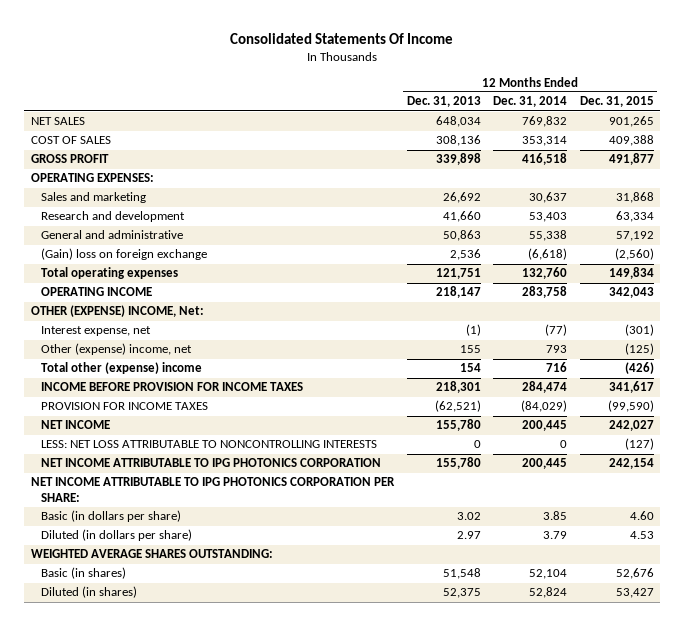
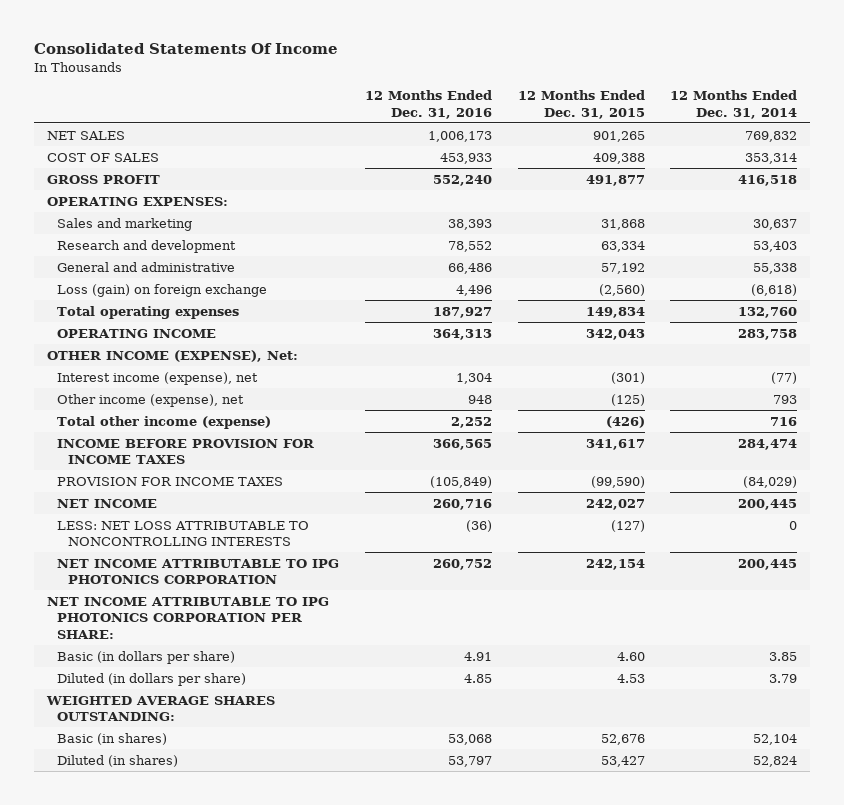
- | 12 Months Ended Dec. 31, 2013 | 12 Months Ended Dec. 31, 2014 | 12 Months Ended Dec. 31, 2015
+ | 12 Months Ended Dec. 31, 2016 | 12 Months Ended Dec. 31, 2015 | 12 Months Ended Dec. 31, 2014
- (Gain) loss on foreign exchange | 2,536 | (6,618) | (2,560)
+ Loss (gain) on foreign exchange | 4,496 | (2,560) | (6,618)
- OTHER (EXPENSE) INCOME, Net:
- Interest expense, net | (1) | (77) | (301)
- Other (expense) income, net | 155 | 793 | (125)
- Total other (expense) income | 154 | 716 | (426)
+ OTHER INCOME (EXPENSE), Net:
+ Interest income (expense), net | 1,304 | (301) | (77)
+ Other income (expense), net | 948 | (125) | 793
+ Total other income (expense) | 2,252 | (426) | 716

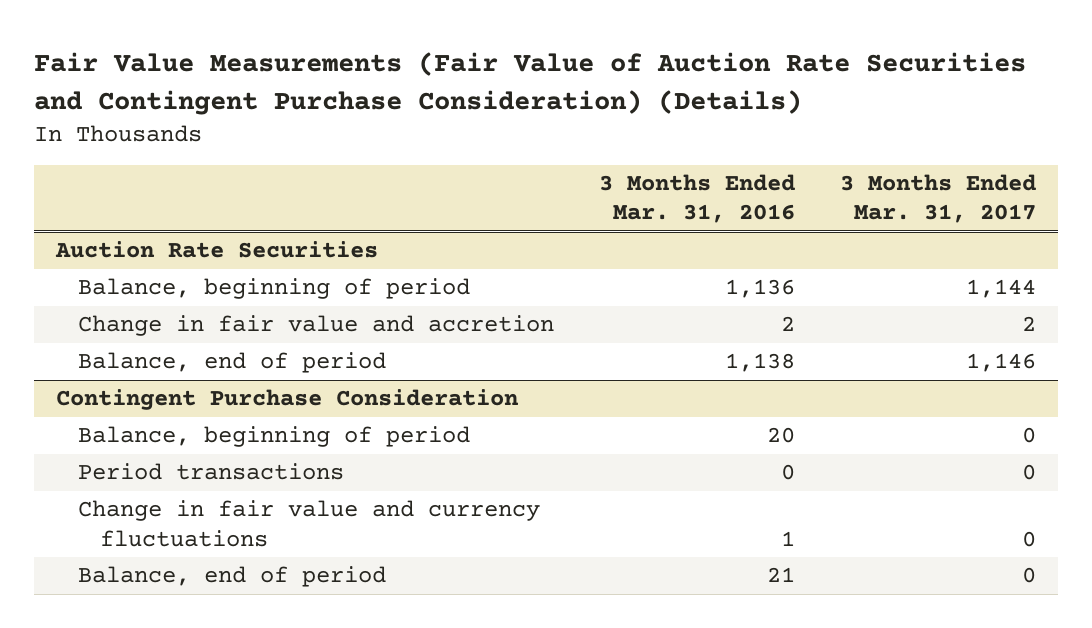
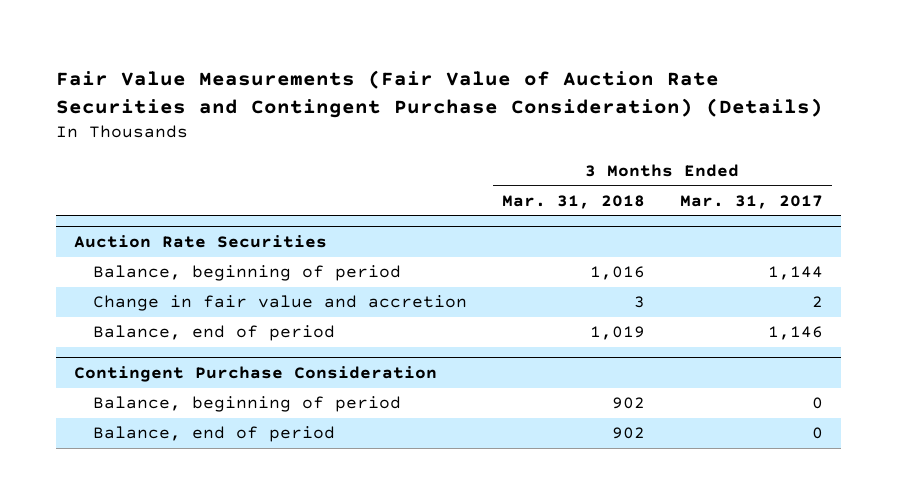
- | 3 Months Ended Mar. 31, 2016 | 3 Months Ended Mar. 31, 2017
+ | 3 Months Ended Mar. 31, 2018 | 3 Months Ended Mar. 31, 2017
@ Contingent Purchase Consideration
- Period transactions | 0 | 0
- Change in fair value and currency fluctuations | 1 | 0

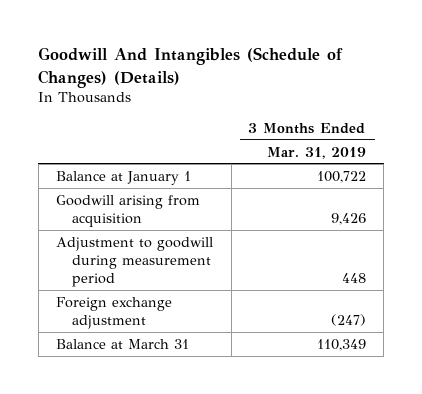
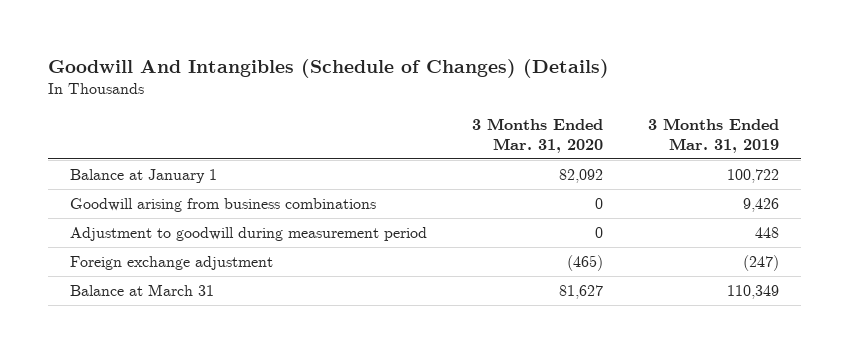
- | 3 Months Ended Mar. 31, 2019
+ | 3 Months Ended Mar. 31, 2020 | 3 Months Ended Mar. 31, 2019
- Goodwill arising from acquisition | 9,426
+ Goodwill arising from business combinations | 0 | 9,426

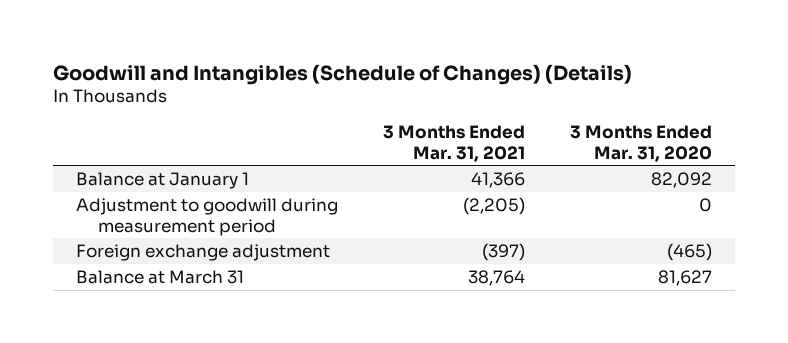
- Goodwill And Intangibles (Schedule of Changes) (Details)
+ Goodwill and Intangibles (Schedule of Changes) (Details)
- | 3 Months Ended Mar. 31, 2020 | 3 Months Ended Mar. 31, 2019
+ | 3 Months Ended Mar. 31, 2021 | 3 Months Ended Mar. 31, 2020
- Goodwill arising from business combinations | 0 | 9,426

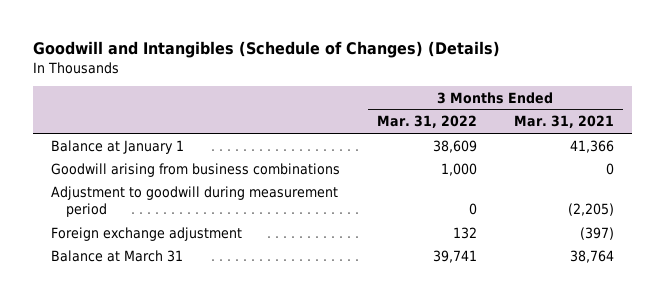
- | 3 Months Ended Mar. 31, 2021 | 3 Months Ended Mar. 31, 2020
+ | 3 Months Ended Mar. 31, 2022 | 3 Months Ended Mar. 31, 2021
+ Goodwill arising from business combinations | 1,000 | 0

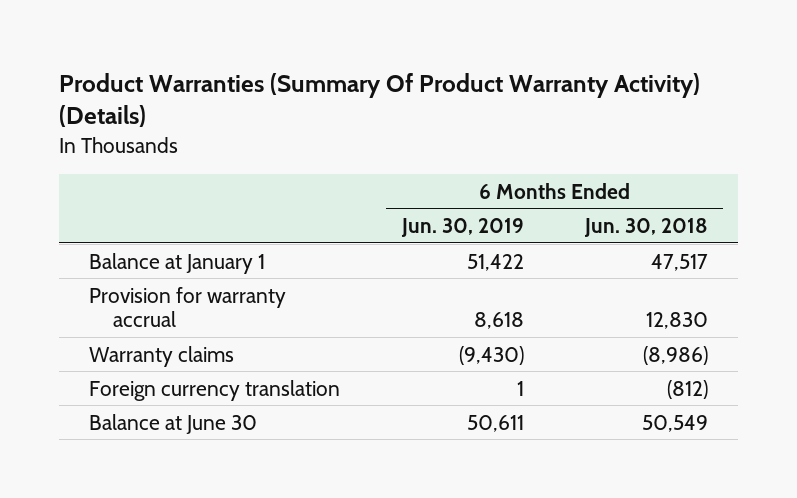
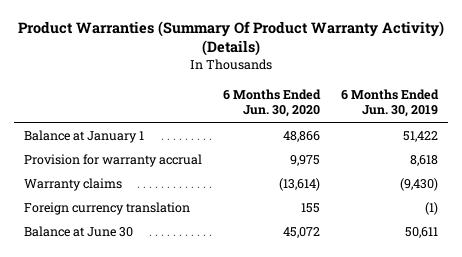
- | 6 Months Ended Jun. 30, 2019 | 6 Months Ended Jun. 30, 2018
+ | 6 Months Ended Jun. 30, 2020 | 6 Months Ended Jun. 30, 2019
- Foreign currency translation | 1 | (812)
+ Foreign currency translation | 155 | (1)

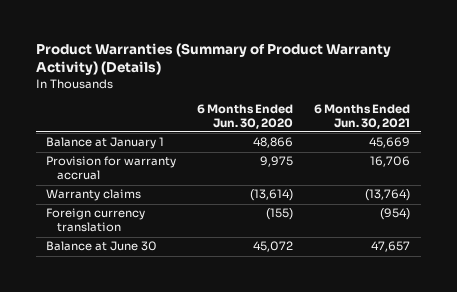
- Product Warranties (Summary Of Product Warranty Activity) (Details)
+ Product Warranties (Summary of Product Warranty Activity) (Details)
- | 6 Months Ended Jun. 30, 2020 | 6 Months Ended Jun. 30, 2019
+ | 6 Months Ended Jun. 30, 2020 | 6 Months Ended Jun. 30, 2021
- Foreign currency translation | 155 | (1)
+ Foreign currency translation | (155) | (954)

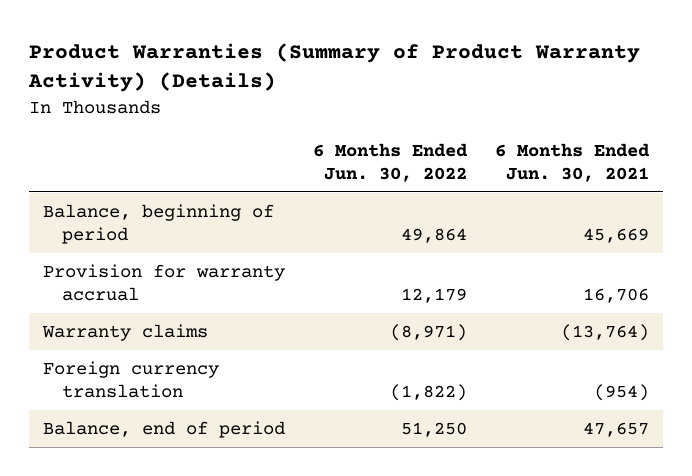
- | 6 Months Ended Jun. 30, 2020 | 6 Months Ended Jun. 30, 2021
+ | 6 Months Ended Jun. 30, 2022 | 6 Months Ended Jun. 30, 2021
- Balance at January 1 | 48,866 | 45,669
+ Balance, beginning of period | 49,864 | 45,669
- Balance at June 30 | 45,072 | 47,657
+ Balance, end of period | 51,250 | 47,657

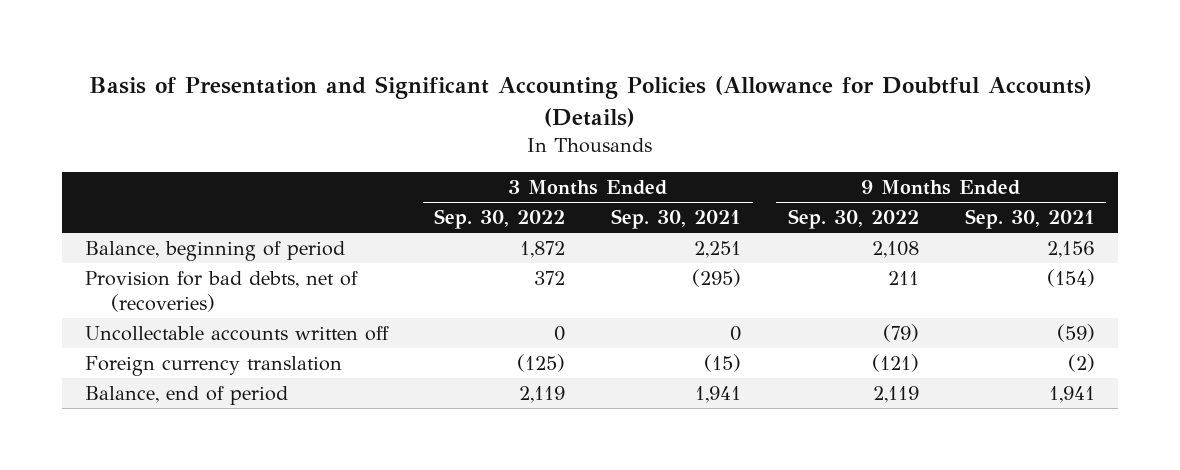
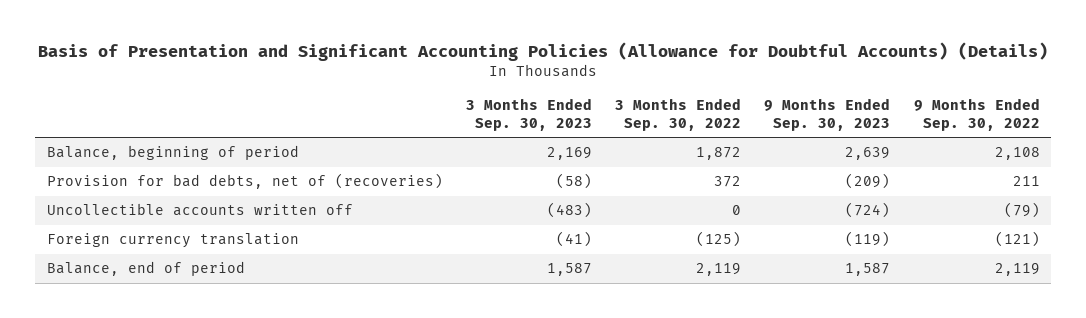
- | 3 Months Ended Sep. 30, 2022 | 3 Months Ended Sep. 30, 2021 | 9 Months Ended Sep. 30, 2022 | 9 Months Ended Sep. 30, 2021
+ | 3 Months Ended Sep. 30, 2023 | 3 Months Ended Sep. 30, 2022 | 9 Months Ended Sep. 30, 2023 | 9 Months Ended Sep. 30, 2022
- Uncollectable accounts written off | 0 | 0 | (79) | (59)
+ Uncollectible accounts written off | (483) | 0 | (724) | (79)

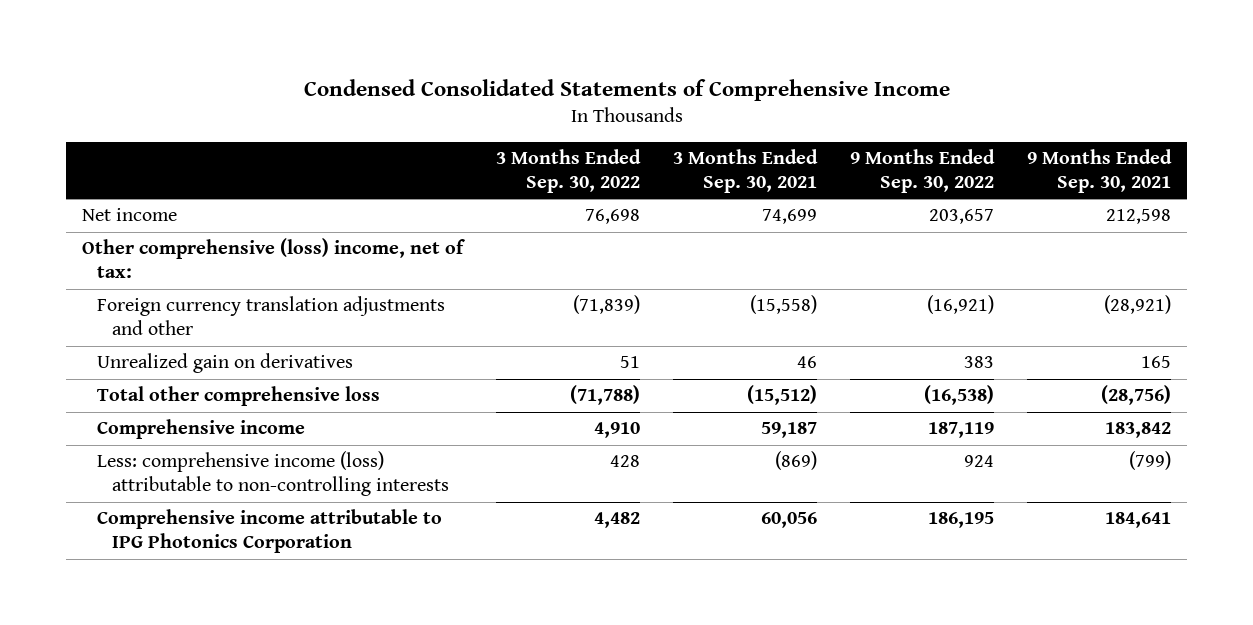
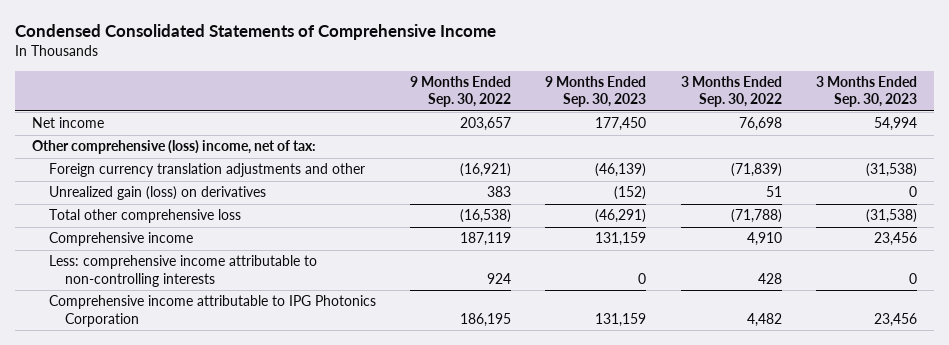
- | 3 Months Ended Sep. 30, 2022 | 3 Months Ended Sep. 30, 2021 | 9 Months Ended Sep. 30, 2022 | 9 Months Ended Sep. 30, 2021
+ | 9 Months Ended Sep. 30, 2022 | 9 Months Ended Sep. 30, 2023 | 3 Months Ended Sep. 30, 2022 | 3 Months Ended Sep. 30, 2023
- Unrealized gain on derivatives | 51 | 46 | 383 | 165
+ Unrealized gain (loss) on derivatives | 383 | (152) | 51 | 0
- Less: comprehensive income (loss) attributable to non-controlling interests | 428 | (869) | 924 | (799)
+ Less: comprehensive income attributable to non-controlling interests | 924 | 0 | 428 | 0

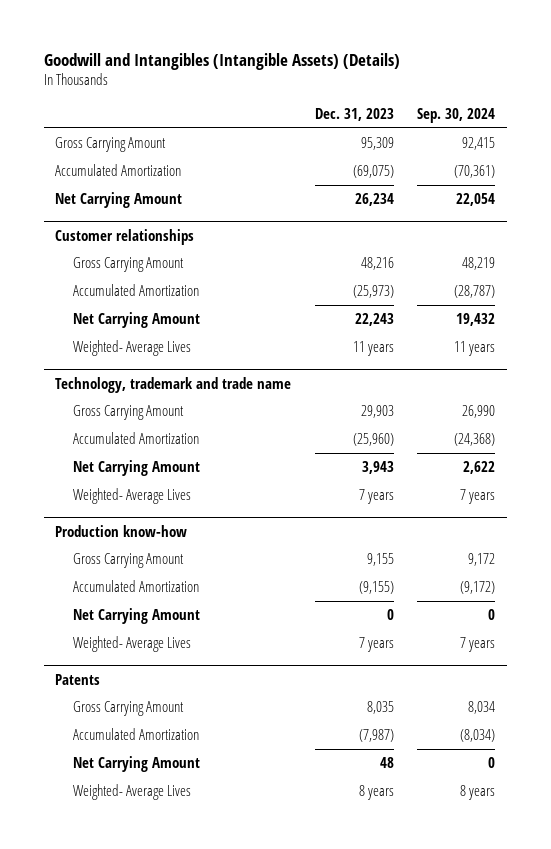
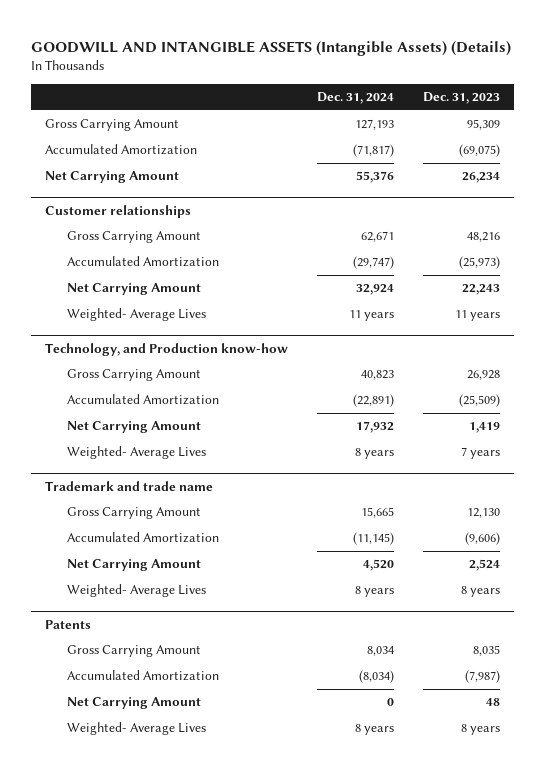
- Goodwill and Intangibles (Intangible Assets) (Details)
+ GOODWILL AND INTANGIBLE ASSETS (Intangible Assets) (Details)
- | Dec. 31, 2023 | Sep. 30, 2024
+ | Dec. 31, 2024 | Dec. 31, 2023
- Technology, trademark and trade name
- Gross Carrying Amount | 29,903 | 26,990
- Accumulated Amortization | (25,960) | (24,368)
- Net Carrying Amount | 3,943 | 2,622
- Weighted- Average Lives | 7 years | 7 years
- Production know-how
- Gross Carrying Amount | 9,155 | 9,172
- Accumulated Amortization | (9,155) | (9,172)
- Net Carrying Amount | 0 | 0
+ Technology, and Production know-how
+ Gross Carrying Amount | 40,823 | 26,928
+ Accumulated Amortization | (22,891) | (25,509)
+ Net Carrying Amount | 17,932 | 1,419
+ Trademark and trade name
+ Gross Carrying Amount | 15,665 | 12,130
+ Accumulated Amortization | (11,145) | (9,606)
+ Net Carrying Amount | 4,520 | 2,524
+ Weighted- Average Lives | 8 years | 8 years

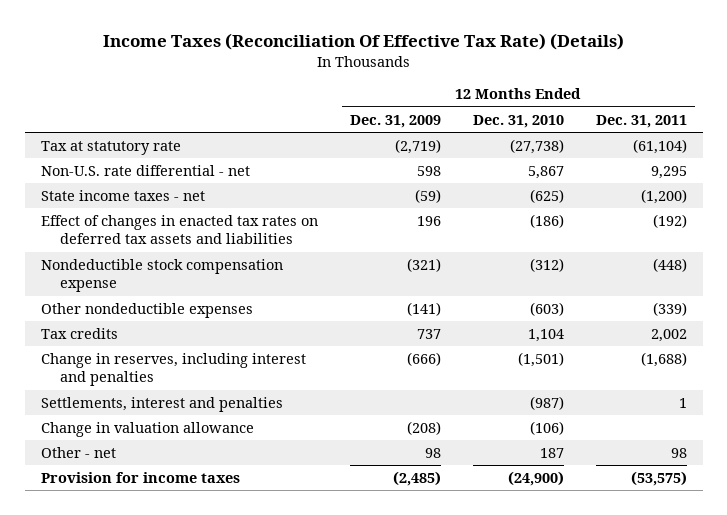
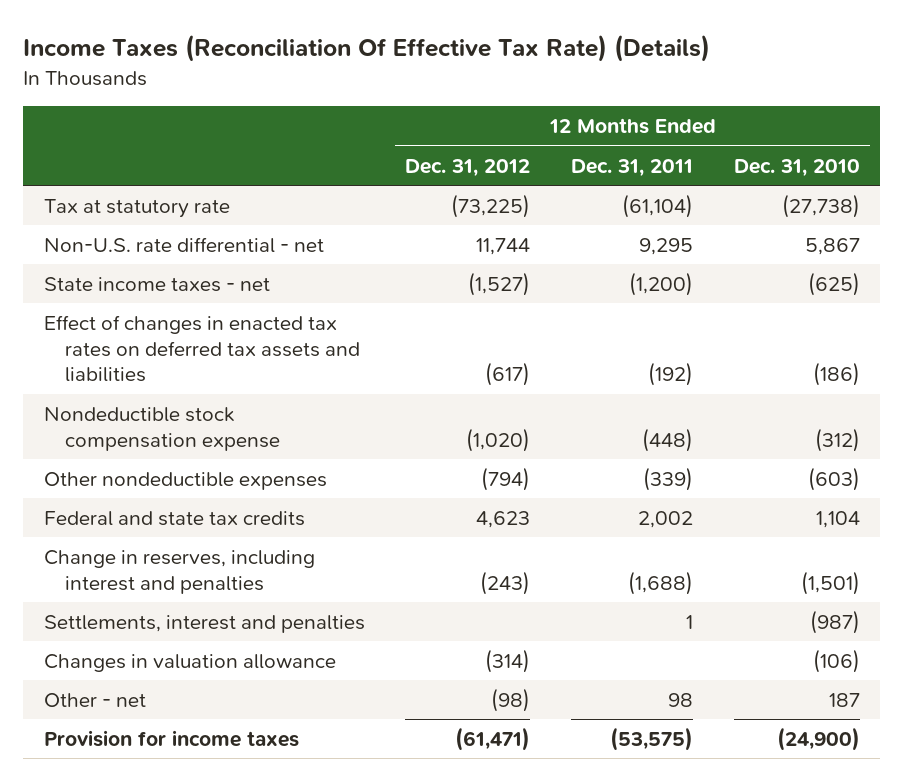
- | 12 Months Ended Dec. 31, 2009 | 12 Months Ended Dec. 31, 2010 | 12 Months Ended Dec. 31, 2011
+ | 12 Months Ended Dec. 31, 2012 | 12 Months Ended Dec. 31, 2011 | 12 Months Ended Dec. 31, 2010
- Tax credits | 737 | 1,104 | 2,002
+ Federal and state tax credits | 4,623 | 2,002 | 1,104
- Change in valuation allowance | (208) | (106) |
+ Changes in valuation allowance | (314) | | (106)

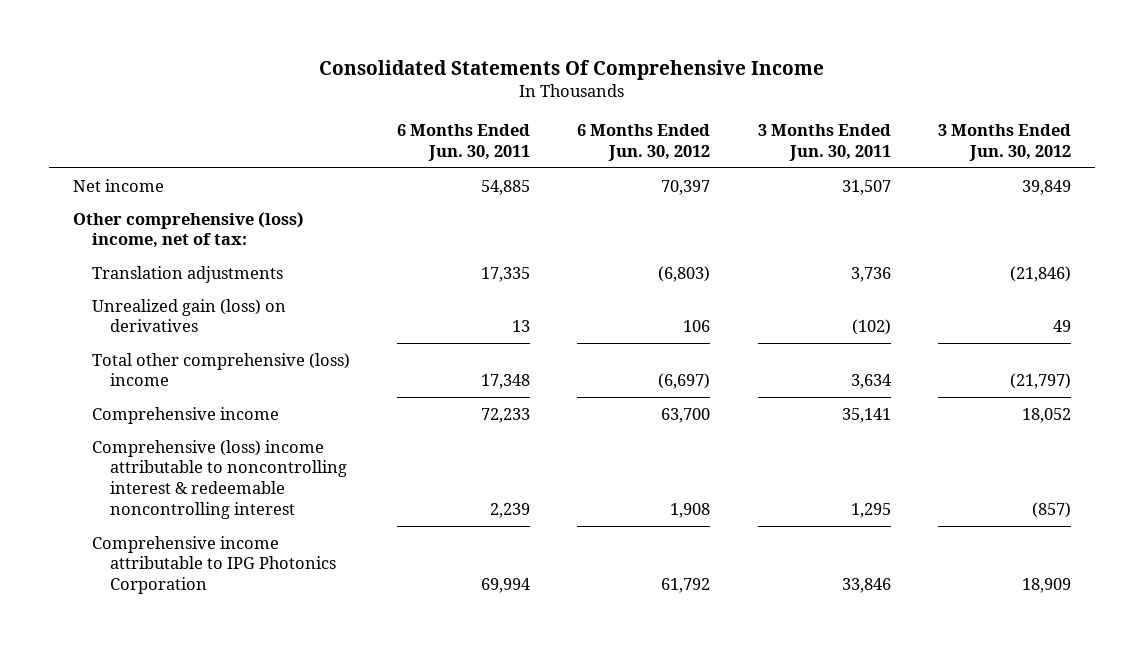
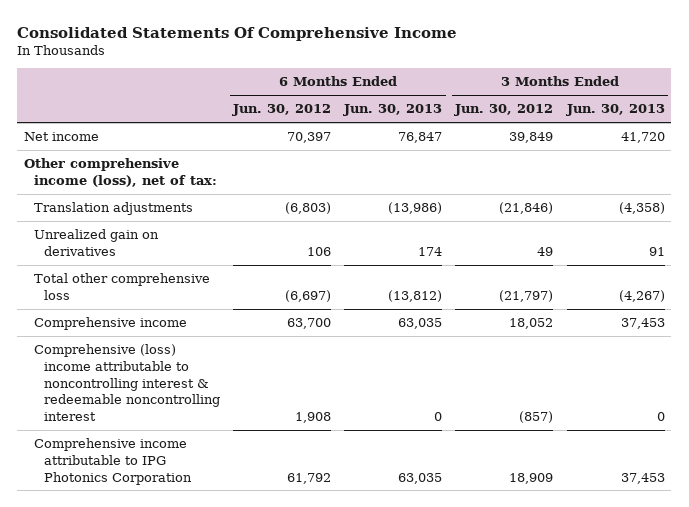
- | 6 Months Ended Jun. 30, 2011 | 6 Months Ended Jun. 30, 2012 | 3 Months Ended Jun. 30, 2011 | 3 Months Ended Jun. 30, 2012
+ | 6 Months Ended Jun. 30, 2012 | 6 Months Ended Jun. 30, 2013 | 3 Months Ended Jun. 30, 2012 | 3 Months Ended Jun. 30, 2013
- Other comprehensive (loss) income, net of tax:
+ Other comprehensive income (loss), net of tax:
- Unrealized gain (loss) on derivatives | 13 | 106 | (102) | 49
- Total other comprehensive (loss) income | 17,348 | (6,697) | 3,634 | (21,797)
+ Unrealized gain on derivatives | 106 | 174 | 49 | 91
+ Total other comprehensive loss | (6,697) | (13,812) | (21,797) | (4,267)

